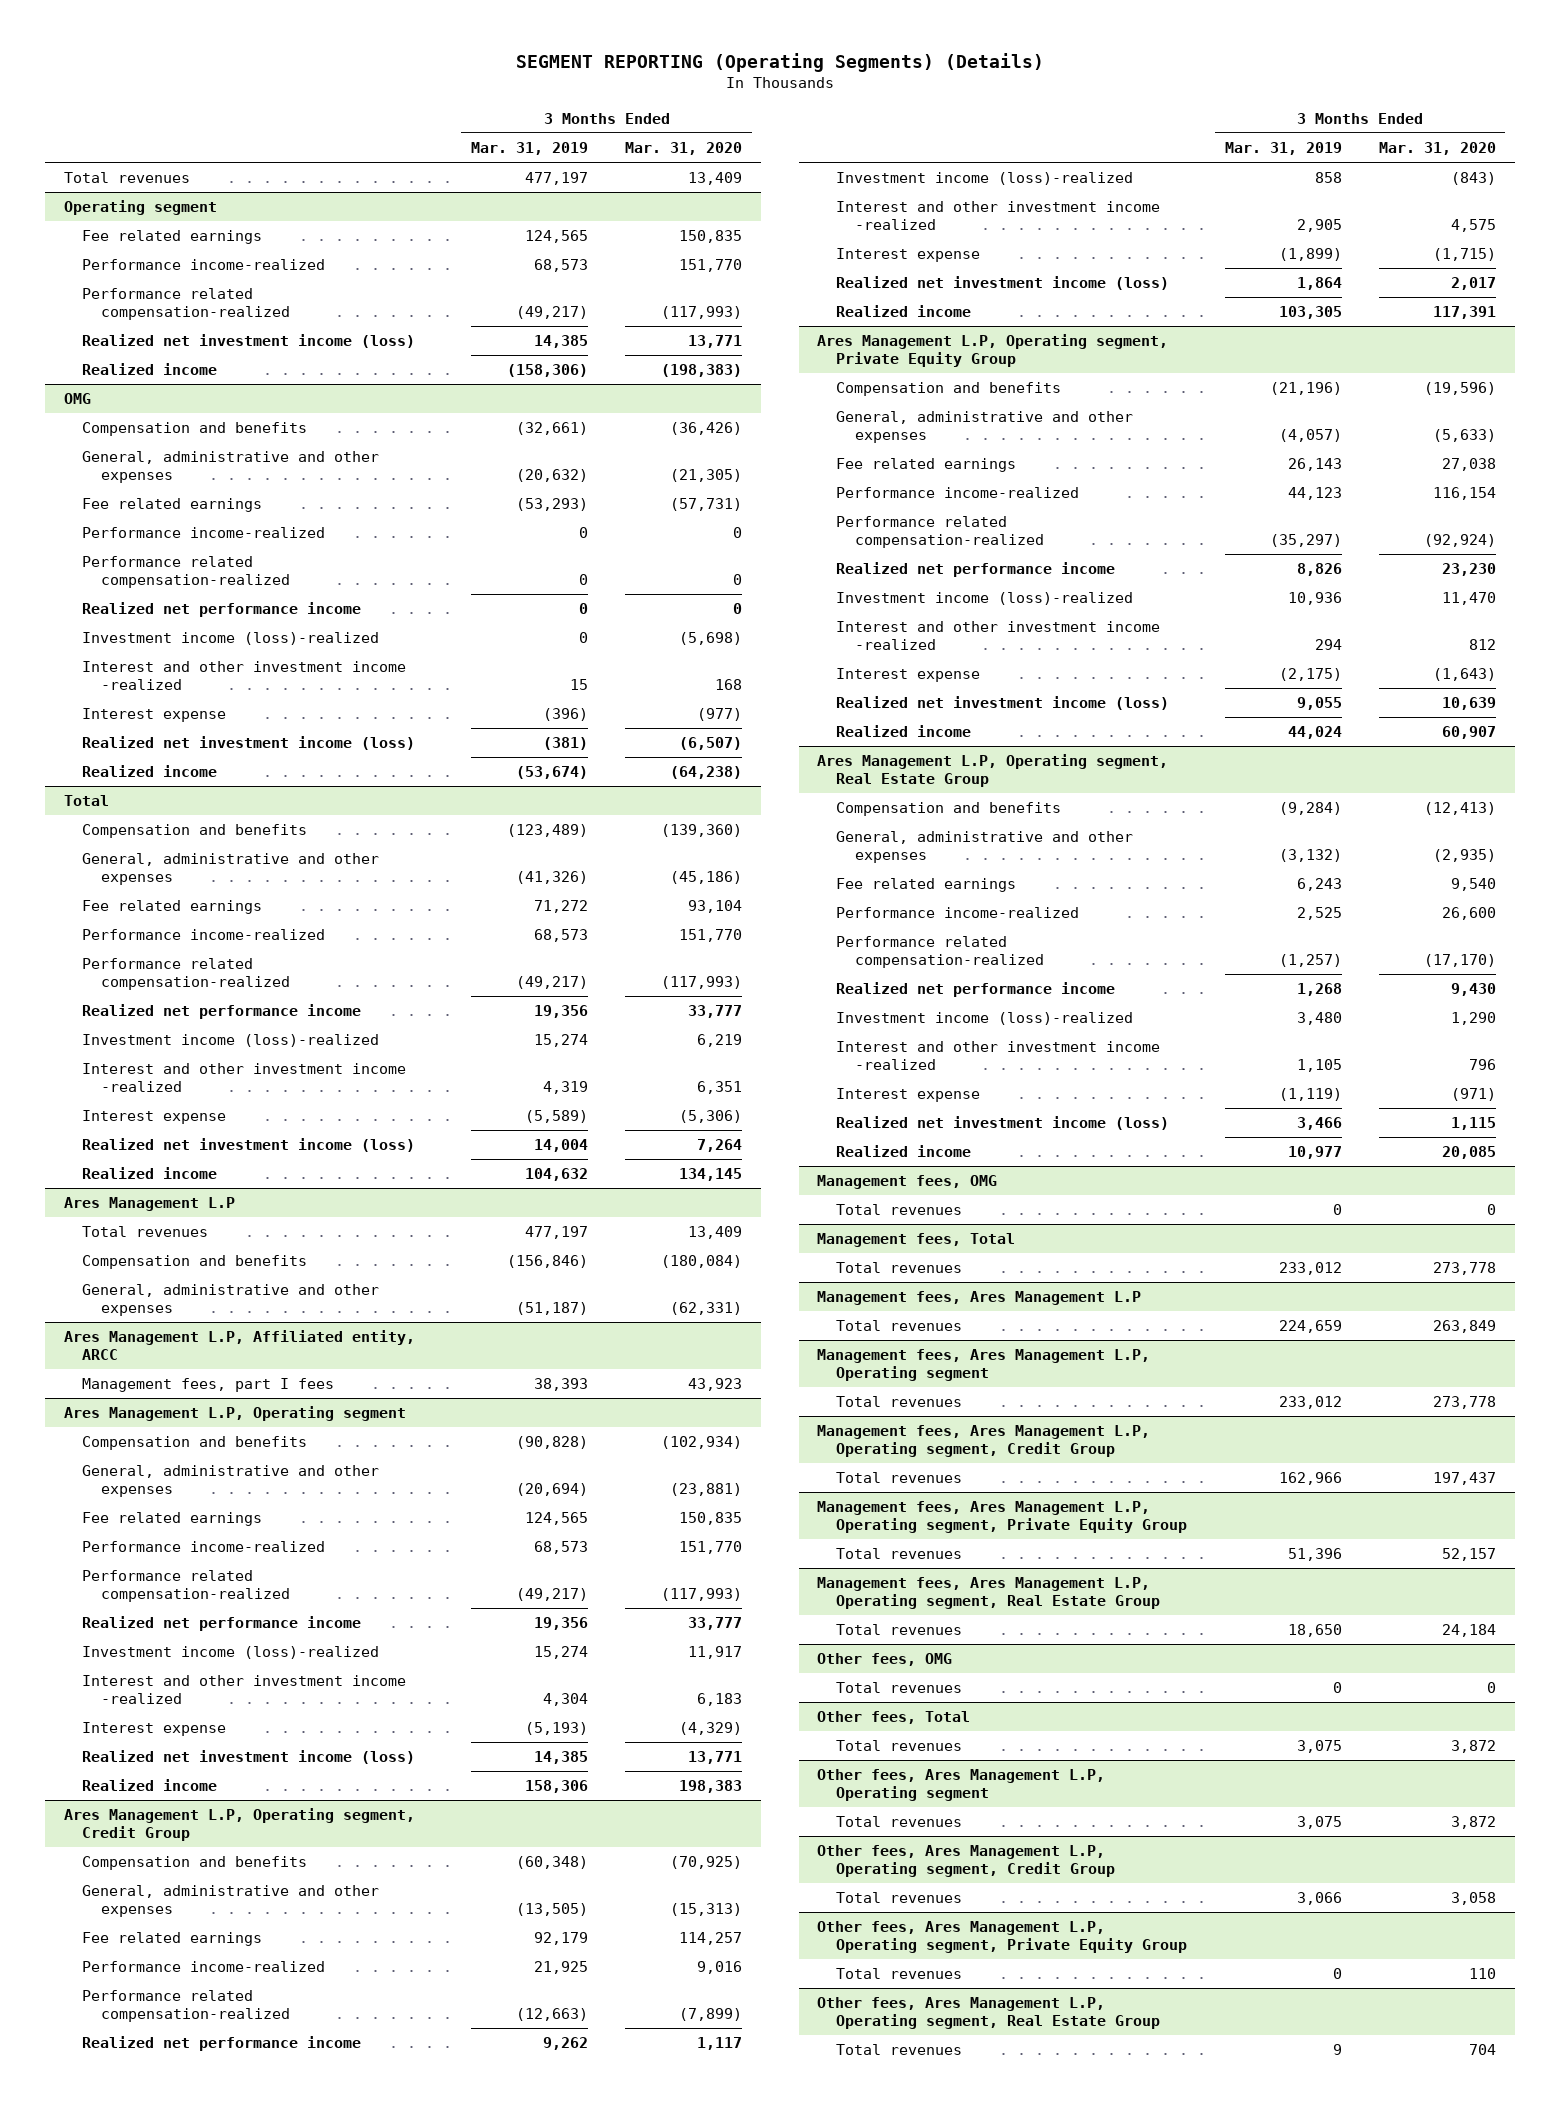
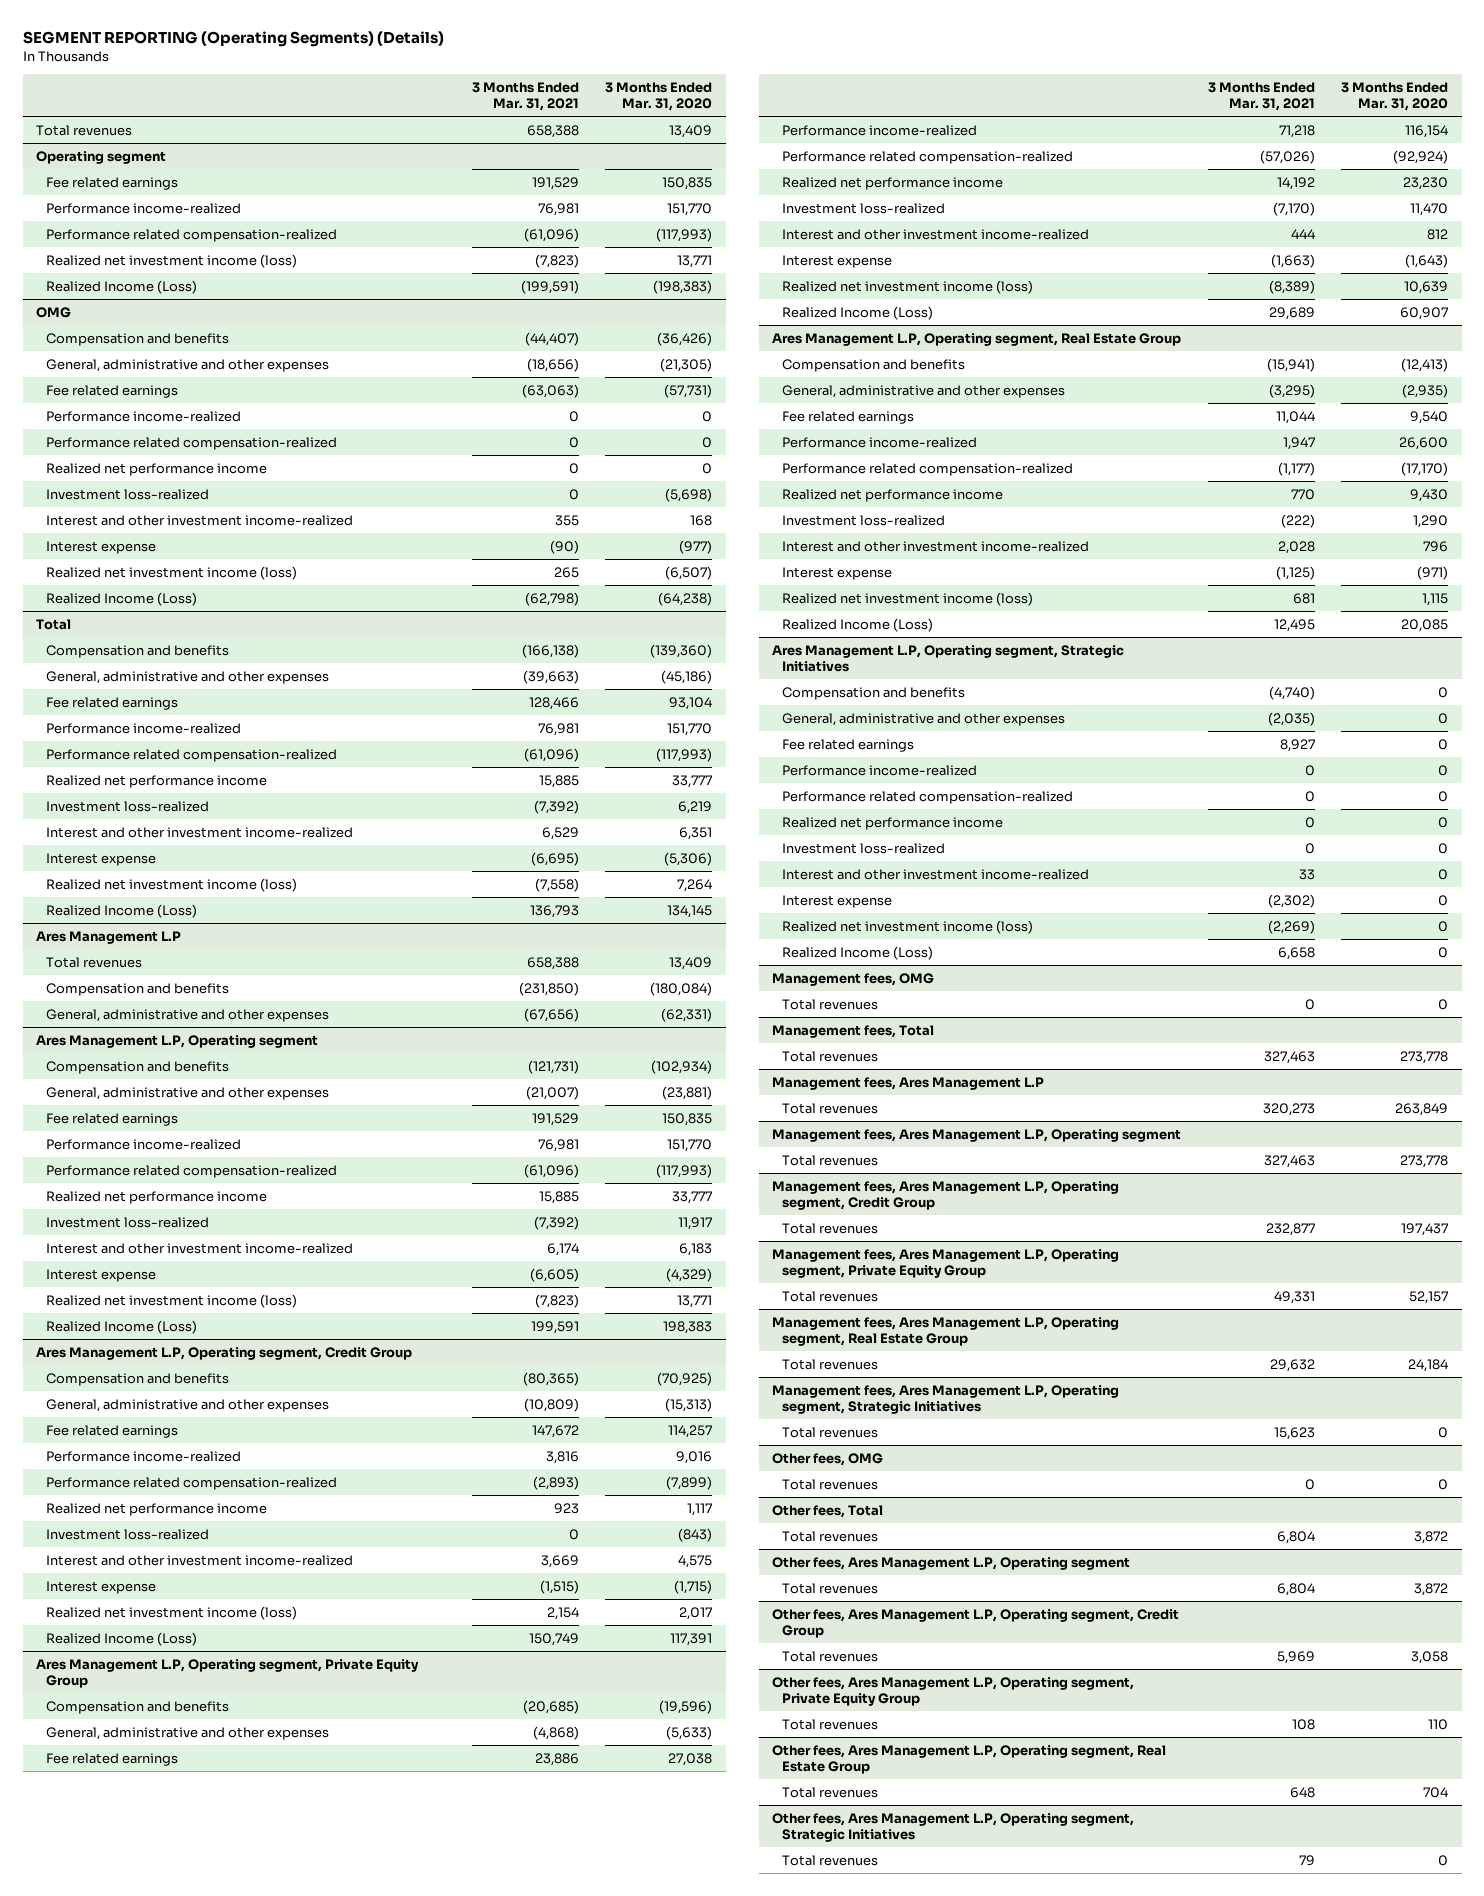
- | 3 Months Ended Mar. 31, 2019 | 3 Months Ended Mar. 31, 2020
+ | 3 Months Ended Mar. 31, 2021 | 3 Months Ended Mar. 31, 2020
@ Operating segment
- Realized income | (158,306) | (198,383)
+ Realized Income (Loss) | (199,591) | (198,383)
@ OMG
- Investment income (loss)-realized | 0 | (5,698)
- Interest and other investment income -realized | 15 | 168
+ Investment loss-realized | 0 | (5,698)
+ Interest and other investment income-realized | 355 | 168
- Realized income | (53,674) | (64,238)
+ Realized Income (Loss) | (62,798) | (64,238)
@ Total
- Investment income (loss)-realized | 15,274 | 6,219
- Interest and other investment income -realized | 4,319 | 6,351
+ Investment loss-realized | (7,392) | 6,219
+ Interest and other investment income-realized | 6,529 | 6,351
- Realized income | 104,632 | 134,145
+ Realized Income (Loss) | 136,793 | 134,145
- Ares Management L.P, Affiliated entity, ARCC
- Management fees, part I fees | 38,393 | 43,923
@ Ares Management L.P, Operating segment
- Investment income (loss)-realized | 15,274 | 11,917
- Interest and other investment income -realized | 4,304 | 6,183
+ Investment loss-realized | (7,392) | 11,917
+ Interest and other investment income-realized | 6,174 | 6,183
- Realized income | 158,306 | 198,383
+ Realized Income (Loss) | 199,591 | 198,383
@ Ares Management L.P, Operating segment, Credit Group
- Investment income (loss)-realized | 858 | (843)
- Interest and other investment income -realized | 2,905 | 4,575
+ Investment loss-realized | 0 | (843)
+ Interest and other investment income-realized | 3,669 | 4,575
- Realized income | 103,305 | 117,391
+ Realized Income (Loss) | 150,749 | 117,391
@ Ares Management L.P, Operating segment, Private Equity Group
- Investment income (loss)-realized | 10,936 | 11,470
- Interest and other investment income -realized | 294 | 812
+ Investment loss-realized | (7,170) | 11,470
+ Interest and other investment income-realized | 444 | 812
- Realized income | 44,024 | 60,907
+ Realized Income (Loss) | 29,689 | 60,907
@ Ares Management L.P, Operating segment, Real Estate Group
- Investment income (loss)-realized | 3,480 | 1,290
- Interest and other investment income -realized | 1,105 | 796
+ Investment loss-realized | (222) | 1,290
+ Interest and other investment income-realized | 2,028 | 796
- Realized income | 10,977 | 20,085
+ Realized Income (Loss) | 12,495 | 20,085
+ Ares Management L.P, Operating segment, Strategic Initiatives
+ Compensation and benefits | (4,740) | 0
+ General, administrative and other expenses | (2,035) | 0
+ Fee related earnings | 8,927 | 0
+ Performance income-realized | 0 | 0
+ Performance related compensation-realized | 0 | 0
+ Realized net performance income | 0 | 0
+ Investment loss-realized | 0 | 0
+ Interest and other investment income-realized | 33 | 0
+ Interest expense | (2,302) | 0
+ Realized net investment income (loss) | (2,269) | 0
+ Realized Income (Loss) | 6,658 | 0
+ Management fees, Ares Management L.P, Operating segment, Strategic Initiatives
+ Total revenues | 15,623 | 0
+ Other fees, Ares Management L.P, Operating segment, Strategic Initiatives
+ Total revenues | 79 | 0

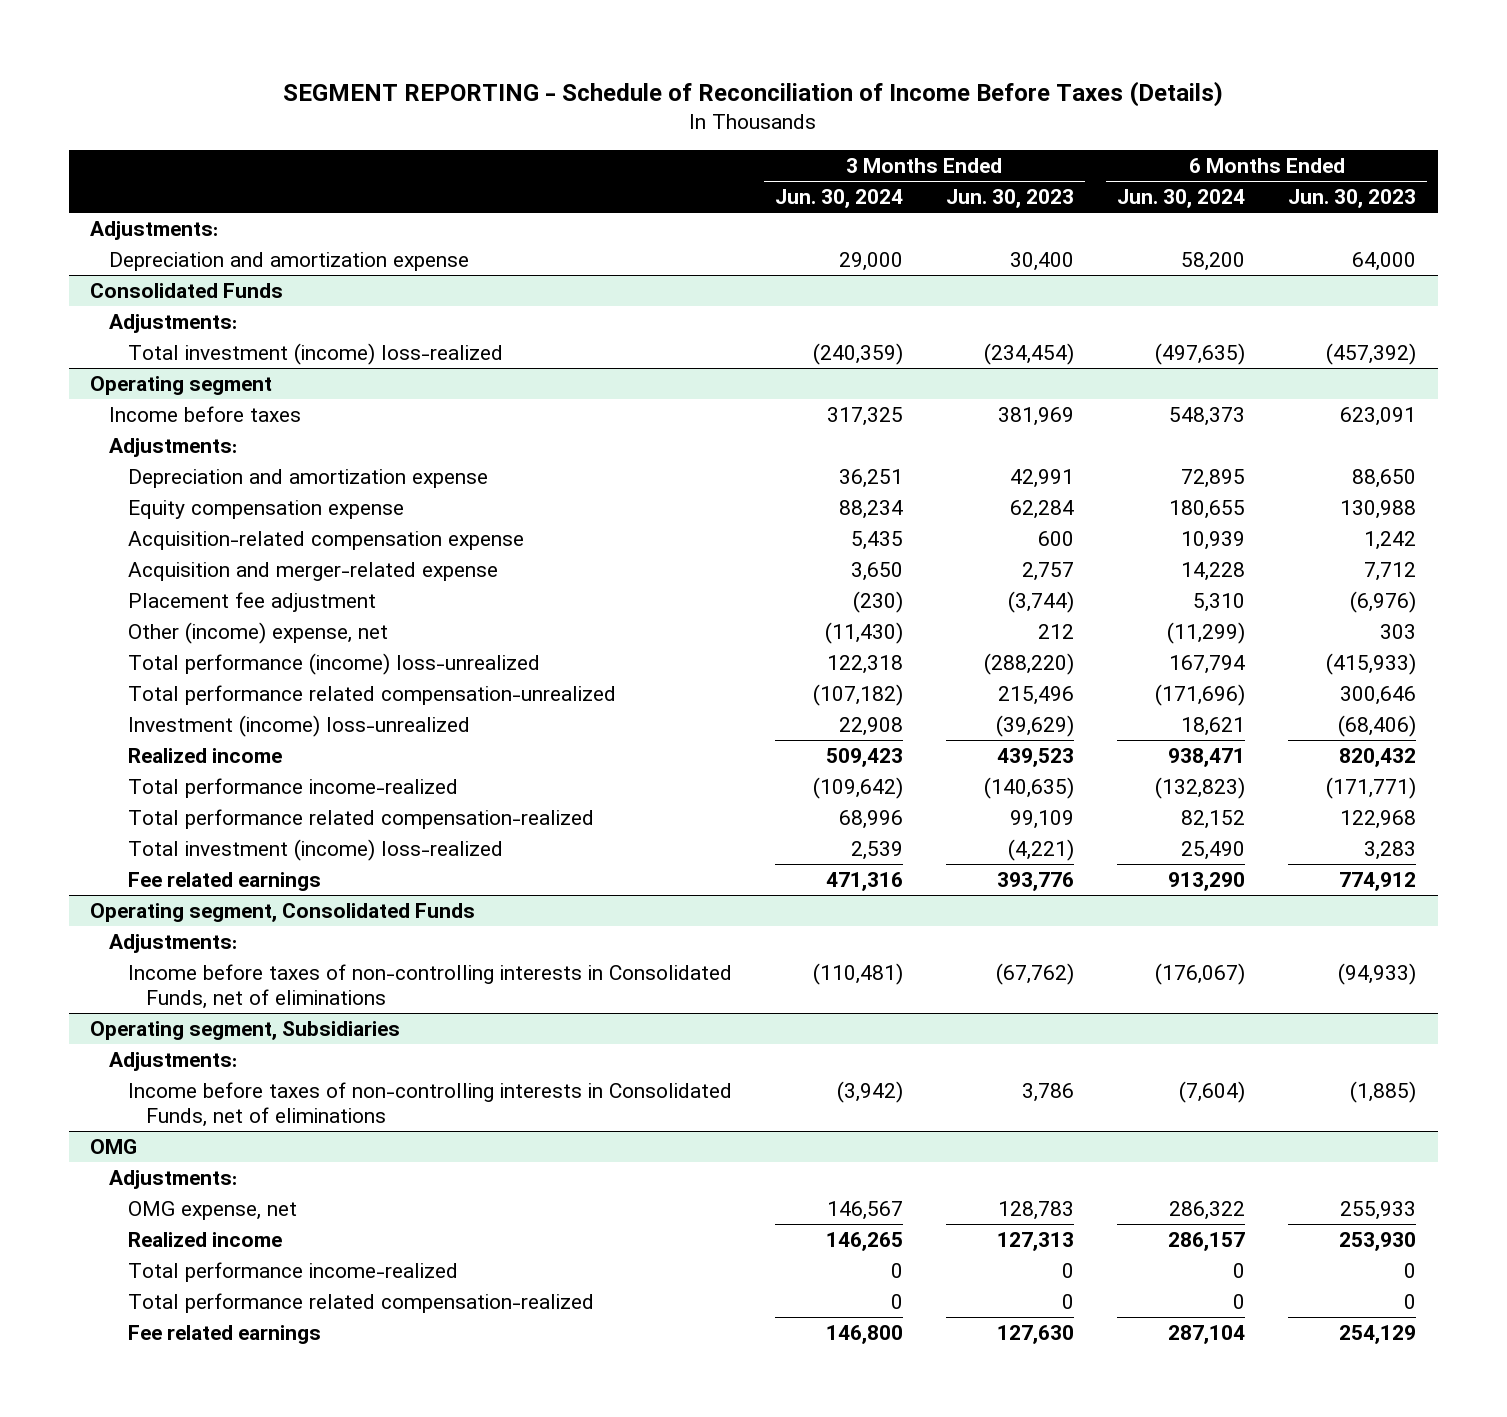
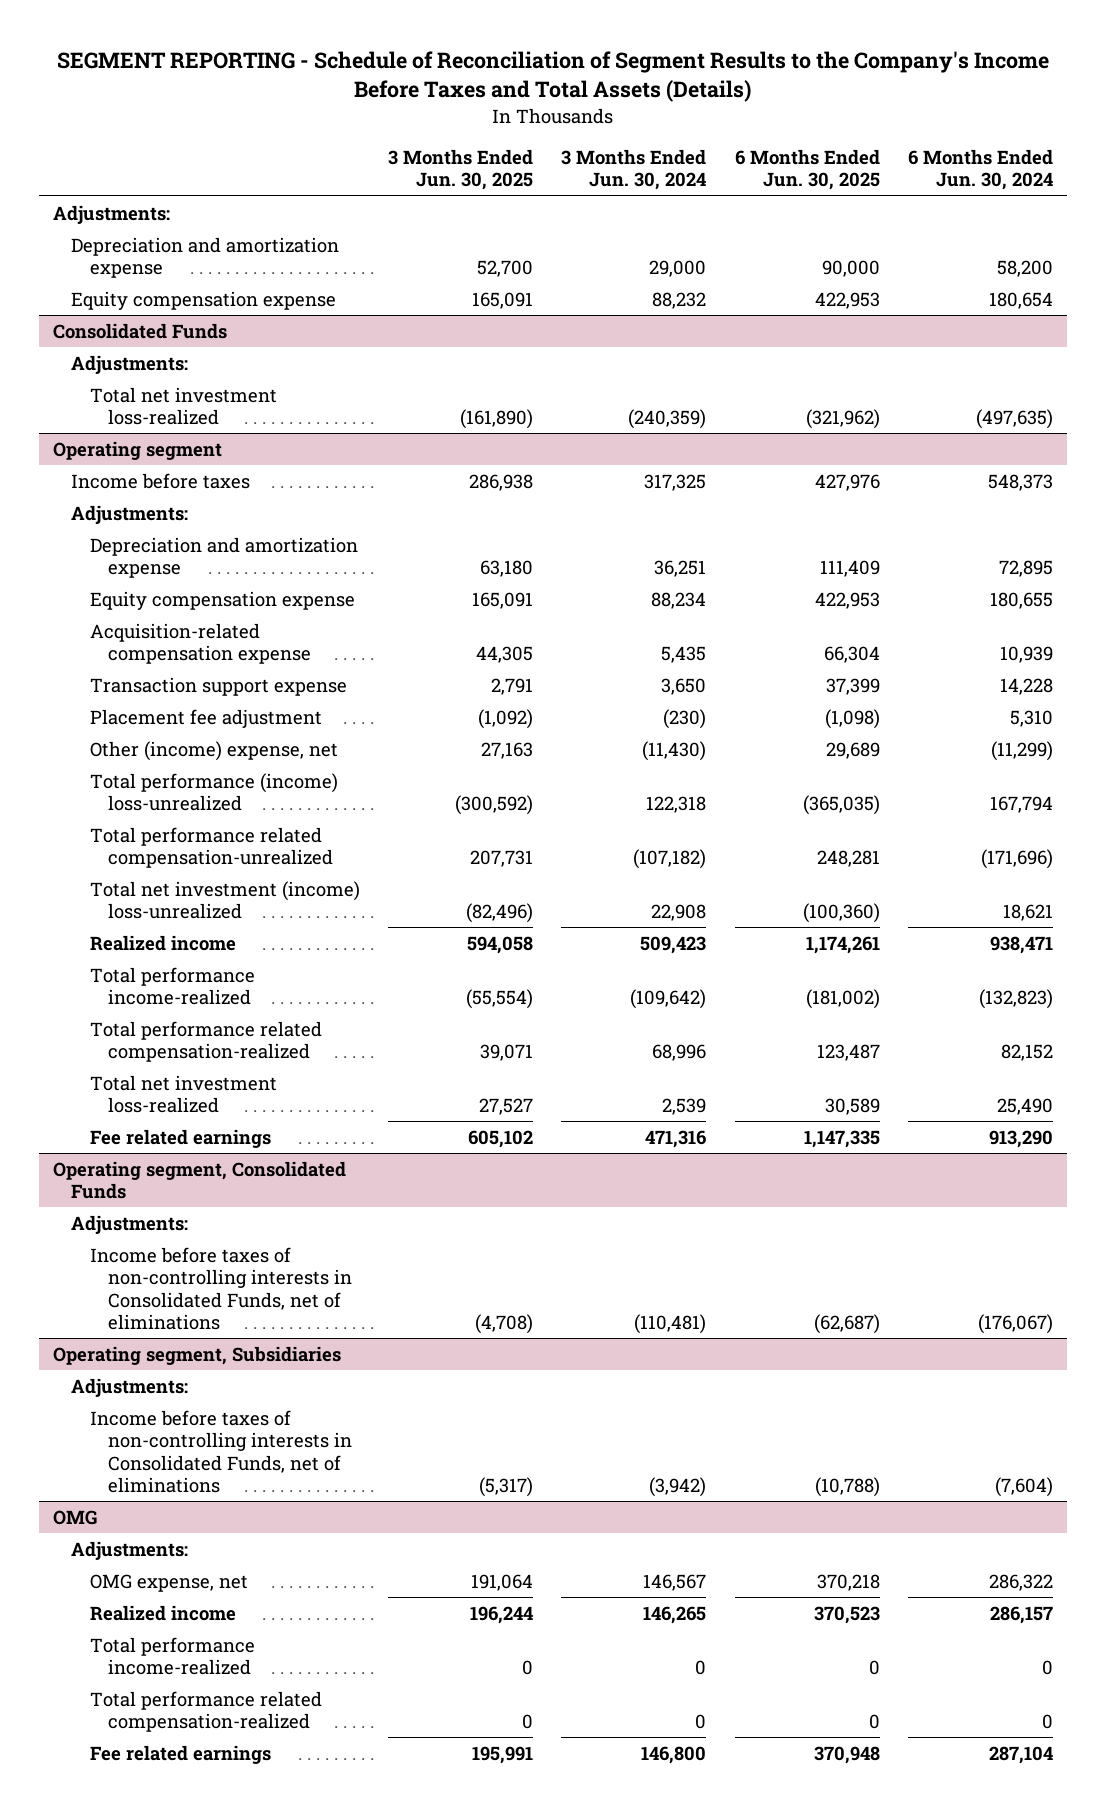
- SEGMENT REPORTING - Schedule of Reconciliation of Income Before Taxes (Details)
+ SEGMENT REPORTING - Schedule of Reconciliation of Segment Results to the Company's Income Before Taxes and Total Assets (Details)
- | 3 Months Ended Jun. 30, 2024 | 3 Months Ended Jun. 30, 2023 | 6 Months Ended Jun. 30, 2024 | 6 Months Ended Jun. 30, 2023
+ | 3 Months Ended Jun. 30, 2025 | 3 Months Ended Jun. 30, 2024 | 6 Months Ended Jun. 30, 2025 | 6 Months Ended Jun. 30, 2024
+ Equity compensation expense | 165,091 | 88,232 | 422,953 | 180,654
@ Consolidated Funds
- Total investment (income) loss-realized | (240,359) | (234,454) | (497,635) | (457,392)
+ Total net investment loss-realized | (161,890) | (240,359) | (321,962) | (497,635)
@ Operating segment
- Acquisition and merger-related expense | 3,650 | 2,757 | 14,228 | 7,712
+ Transaction support expense | 2,791 | 3,650 | 37,399 | 14,228
- Investment (income) loss-unrealized | 22,908 | (39,629) | 18,621 | (68,406)
+ Total net investment (income) loss-unrealized | (82,496) | 22,908 | (100,360) | 18,621
- Total investment (income) loss-realized | 2,539 | (4,221) | 25,490 | 3,283
+ Total net investment loss-realized | 27,527 | 2,539 | 30,589 | 25,490

